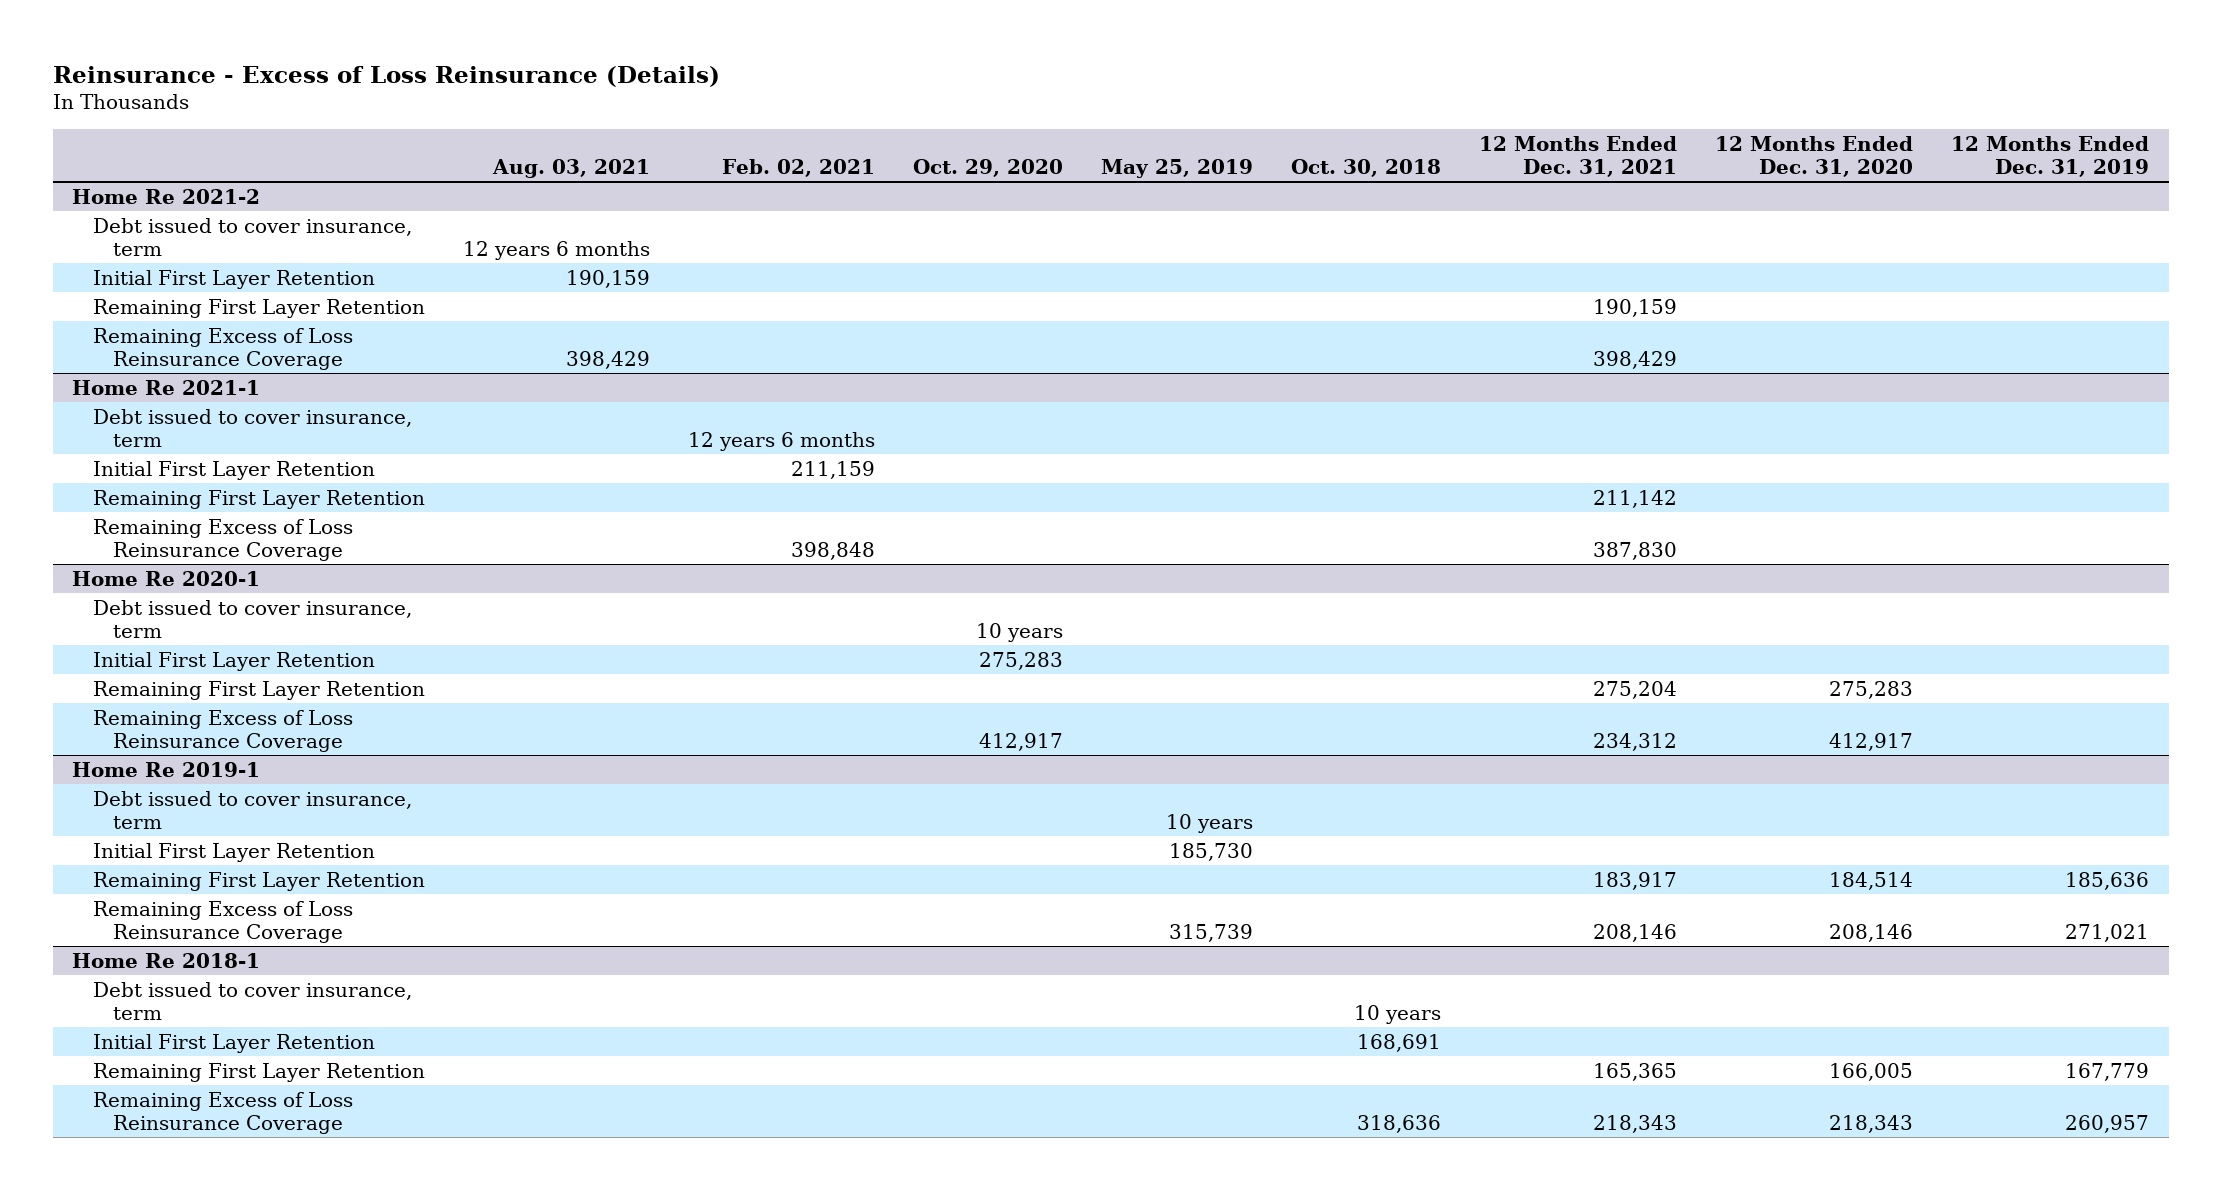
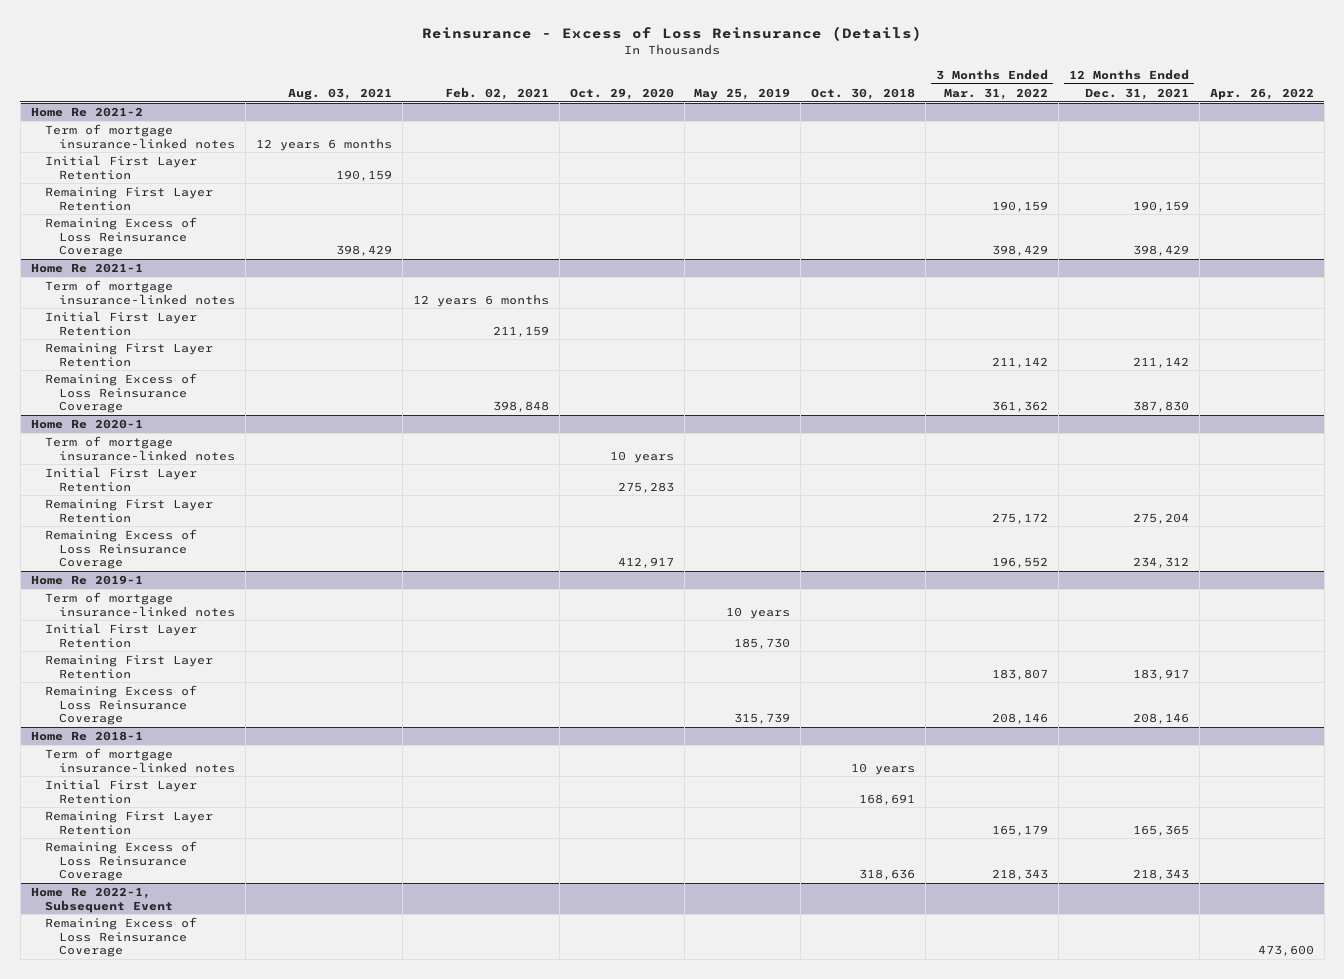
- | Aug. 03, 2021 | Feb. 02, 2021 | Oct. 29, 2020 | May 25, 2019 | Oct. 30, 2018 | 12 Months Ended Dec. 31, 2021 | 12 Months Ended Dec. 31, 2020 | 12 Months Ended Dec. 31, 2019
+ | Aug. 03, 2021 | Feb. 02, 2021 | Oct. 29, 2020 | May 25, 2019 | Oct. 30, 2018 | 3 Months Ended Mar. 31, 2022 | 12 Months Ended Dec. 31, 2021 | Apr. 26, 2022
@ Home Re 2021-2
- Debt issued to cover insurance, term | 12 years 6 months | | | | | | |
+ Term of mortgage insurance-linked notes | 12 years 6 months | | | | | | |
@ Home Re 2021-1
- Debt issued to cover insurance, term | | 12 years 6 months | | | | | |
+ Term of mortgage insurance-linked notes | | 12 years 6 months | | | | | |
@ Home Re 2020-1
- Debt issued to cover insurance, term | | | 10 years | | | | |
+ Term of mortgage insurance-linked notes | | | 10 years | | | | |
@ Home Re 2019-1
- Debt issued to cover insurance, term | | | | 10 years | | | |
+ Term of mortgage insurance-linked notes | | | | 10 years | | | |
@ Home Re 2018-1
- Debt issued to cover insurance, term | | | | | 10 years | | |
+ Term of mortgage insurance-linked notes | | | | | 10 years | | |
+ Home Re 2022-1, Subsequent Event
+ Remaining Excess of Loss Reinsurance Coverage | | | | | | | | 473,600

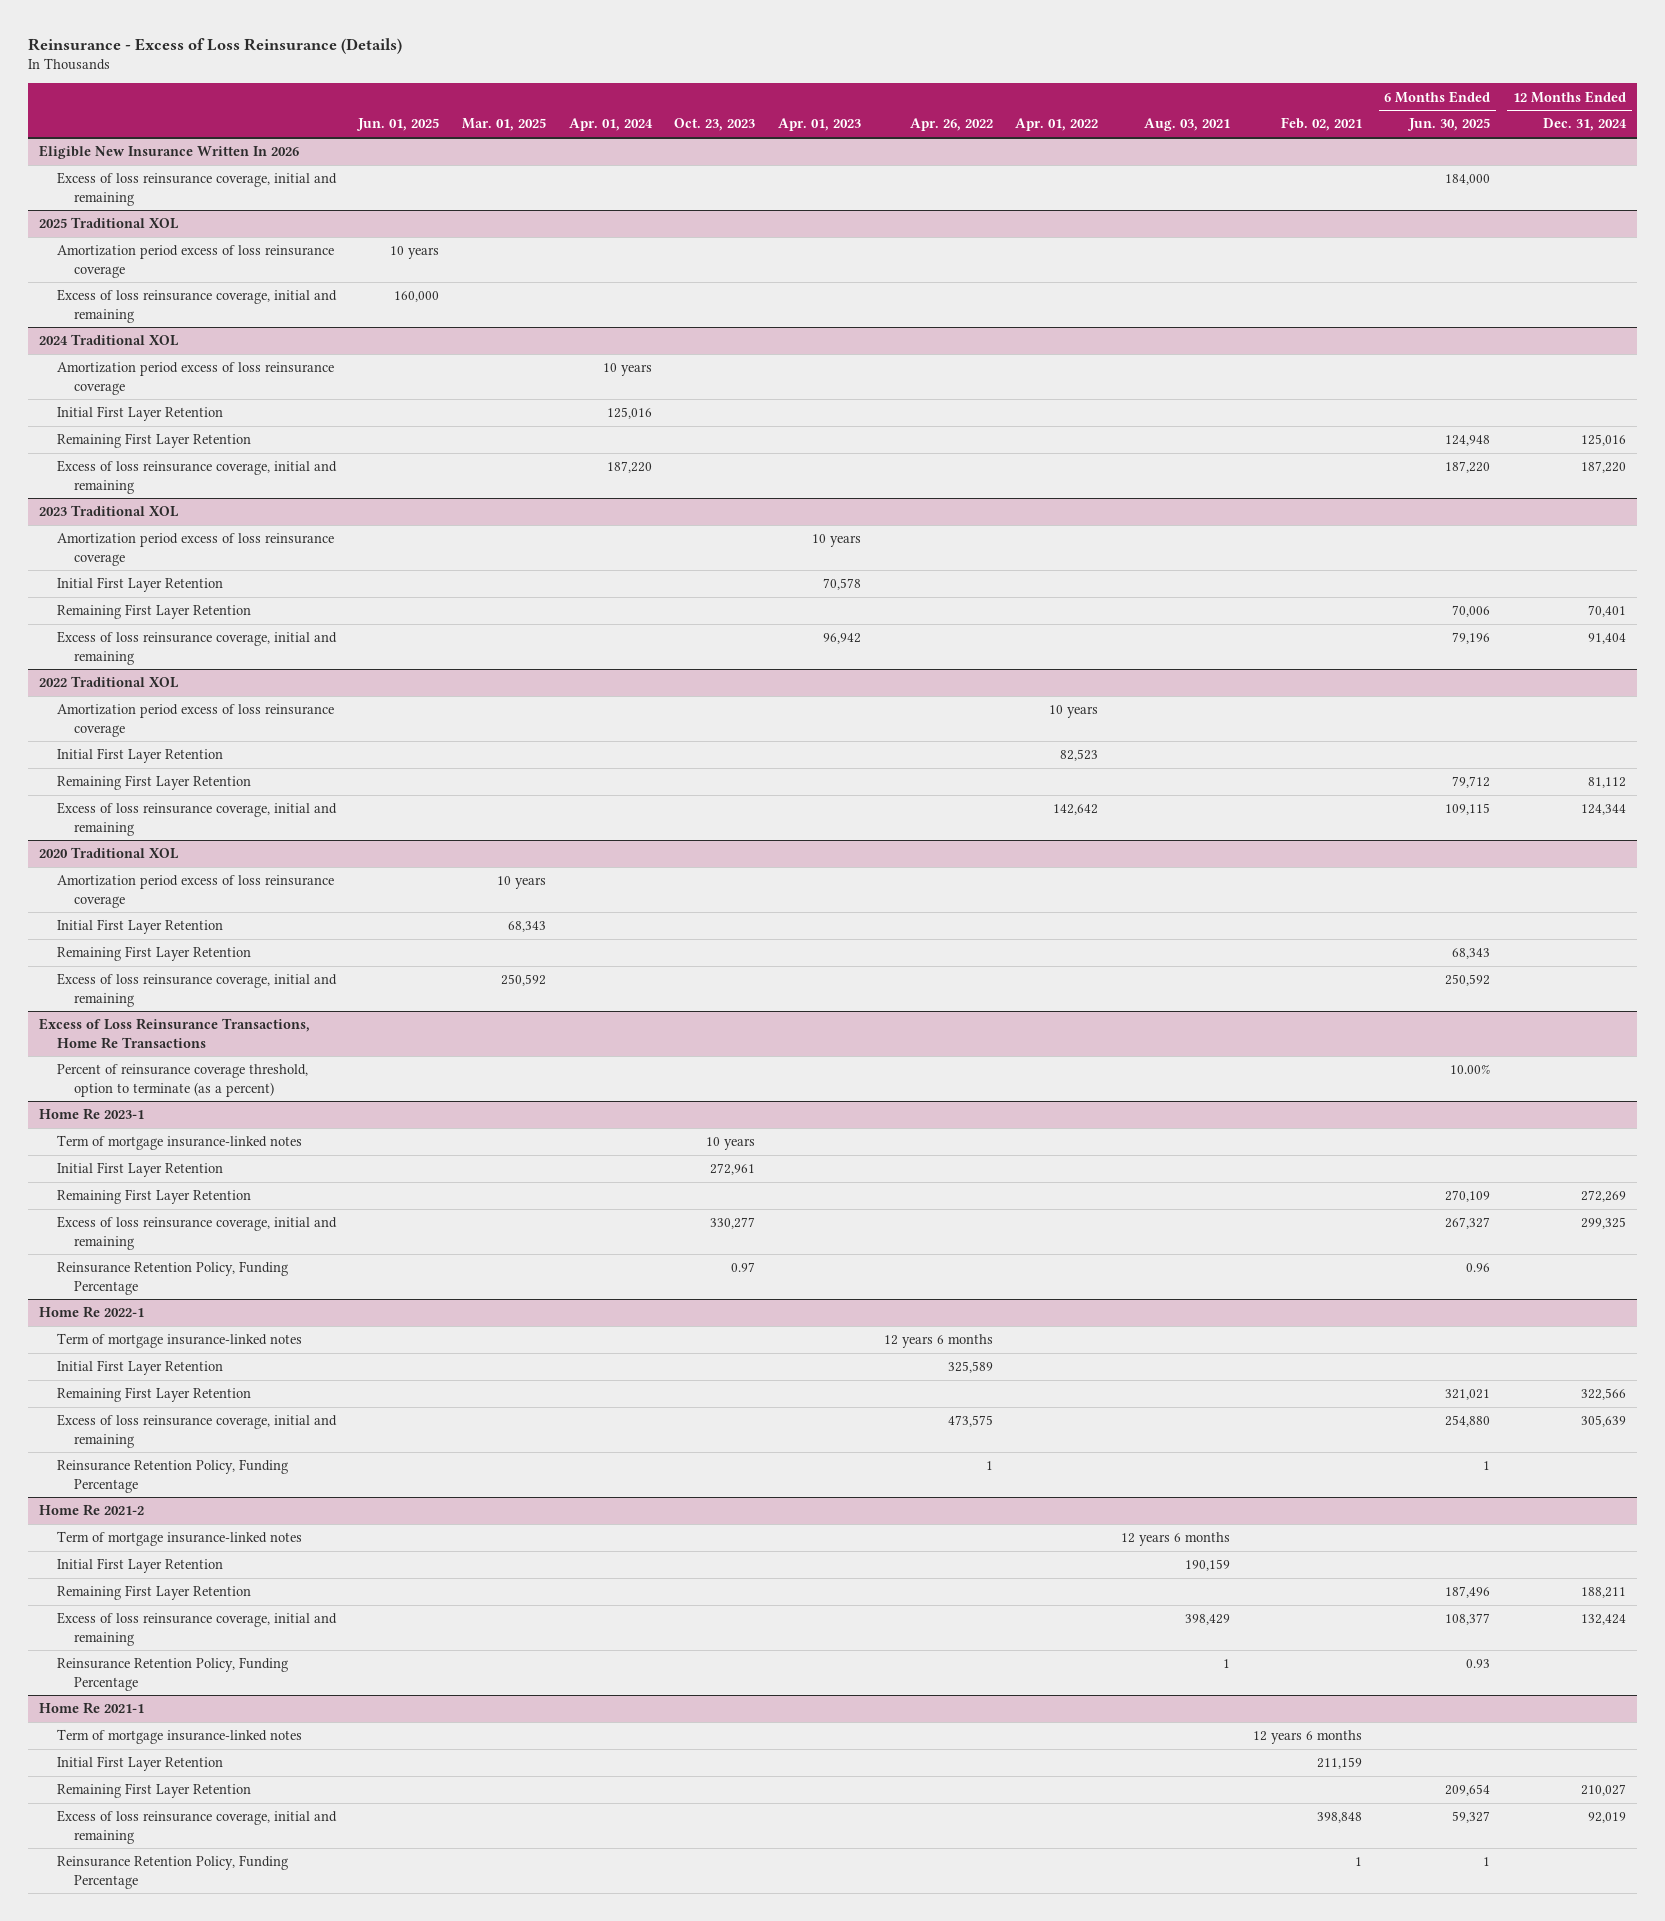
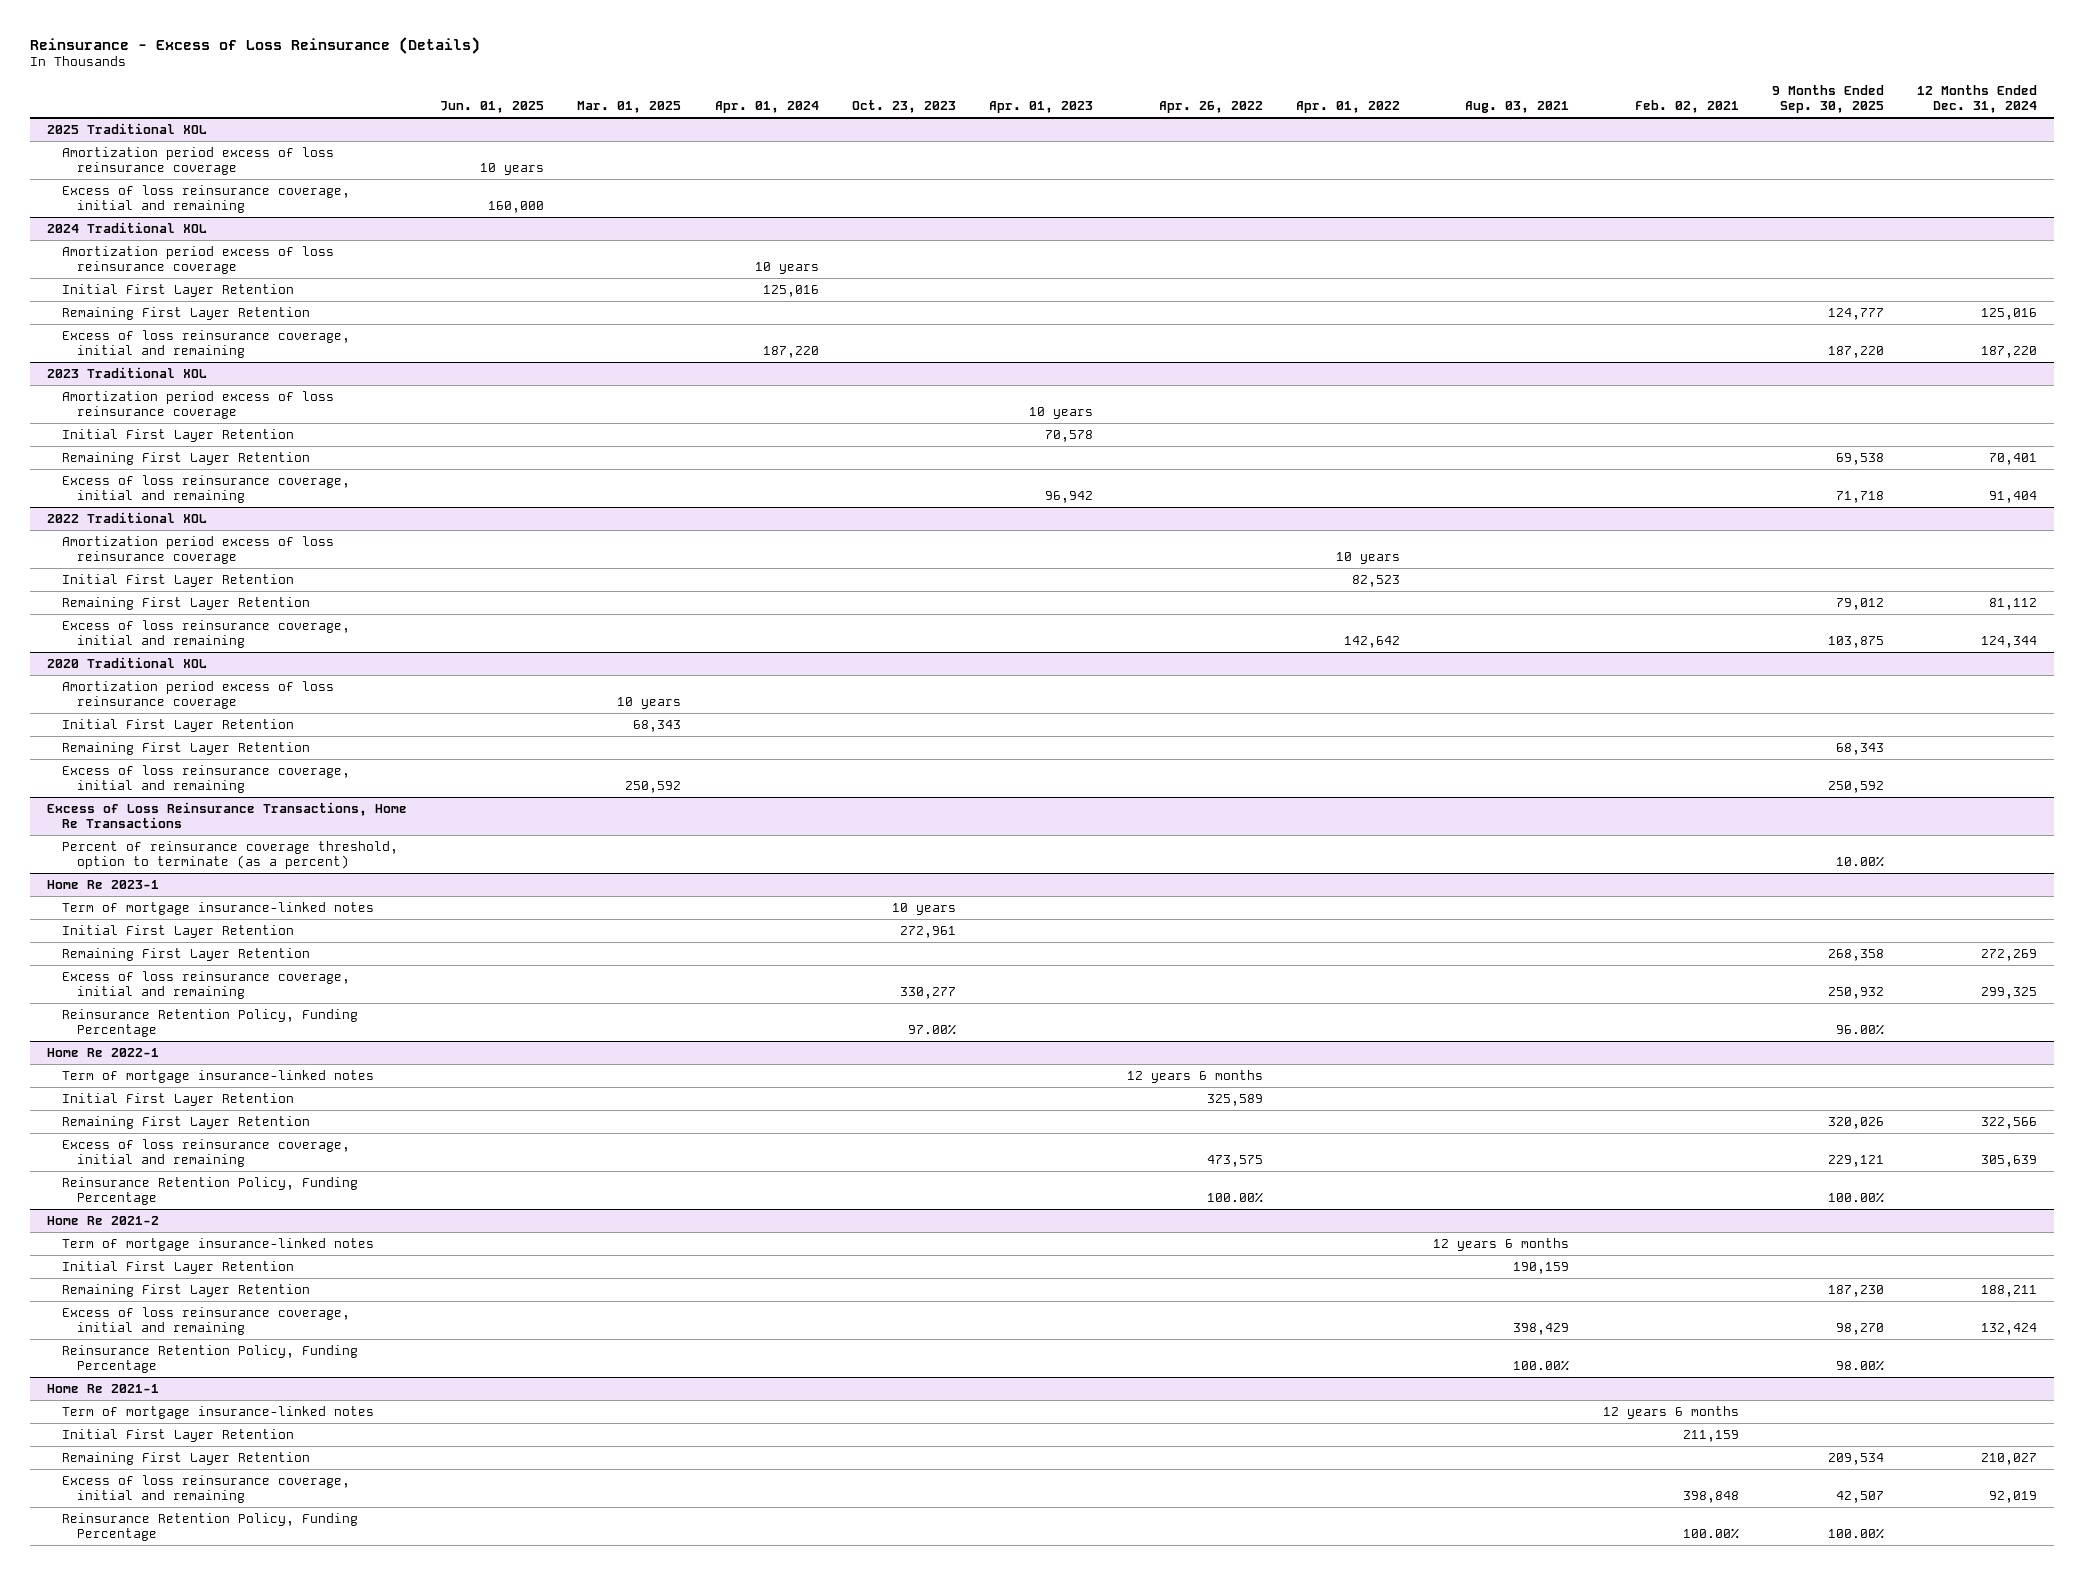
- | Jun. 01, 2025 | Mar. 01, 2025 | Apr. 01, 2024 | Oct. 23, 2023 | Apr. 01, 2023 | Apr. 26, 2022 | Apr. 01, 2022 | Aug. 03, 2021 | Feb. 02, 2021 | 6 Months Ended Jun. 30, 2025 | 12 Months Ended Dec. 31, 2024
+ | Jun. 01, 2025 | Mar. 01, 2025 | Apr. 01, 2024 | Oct. 23, 2023 | Apr. 01, 2023 | Apr. 26, 2022 | Apr. 01, 2022 | Aug. 03, 2021 | Feb. 02, 2021 | 9 Months Ended Sep. 30, 2025 | 12 Months Ended Dec. 31, 2024
- Eligible New Insurance Written In 2026
- Excess of loss reinsurance coverage, initial and remaining | | | | | | | | | | 184,000 |
@ Home Re 2023-1
- Reinsurance Retention Policy, Funding Percentage | | | | 0.97 | | | | | | 0.96 |
+ Reinsurance Retention Policy, Funding Percentage | | | | 97.00% | | | | | | 96.00% |
@ Home Re 2022-1
- Reinsurance Retention Policy, Funding Percentage | | | | | | 1 | | | | 1 |
+ Reinsurance Retention Policy, Funding Percentage | | | | | | 100.00% | | | | 100.00% |
@ Home Re 2021-2
- Reinsurance Retention Policy, Funding Percentage | | | | | | | | 1 | | 0.93 |
+ Reinsurance Retention Policy, Funding Percentage | | | | | | | | 100.00% | | 98.00% |
@ Home Re 2021-1
- Reinsurance Retention Policy, Funding Percentage | | | | | | | | | 1 | 1 |
+ Reinsurance Retention Policy, Funding Percentage | | | | | | | | | 100.00% | 100.00% |

